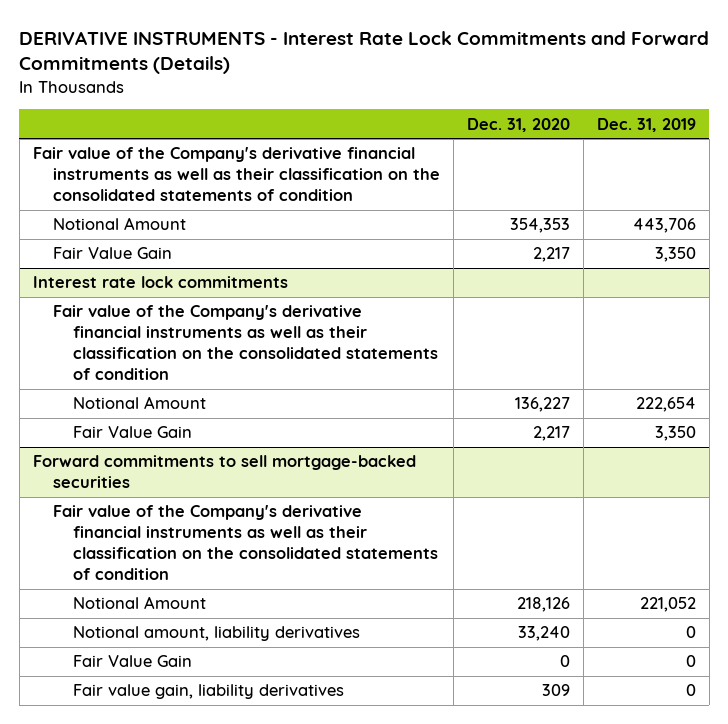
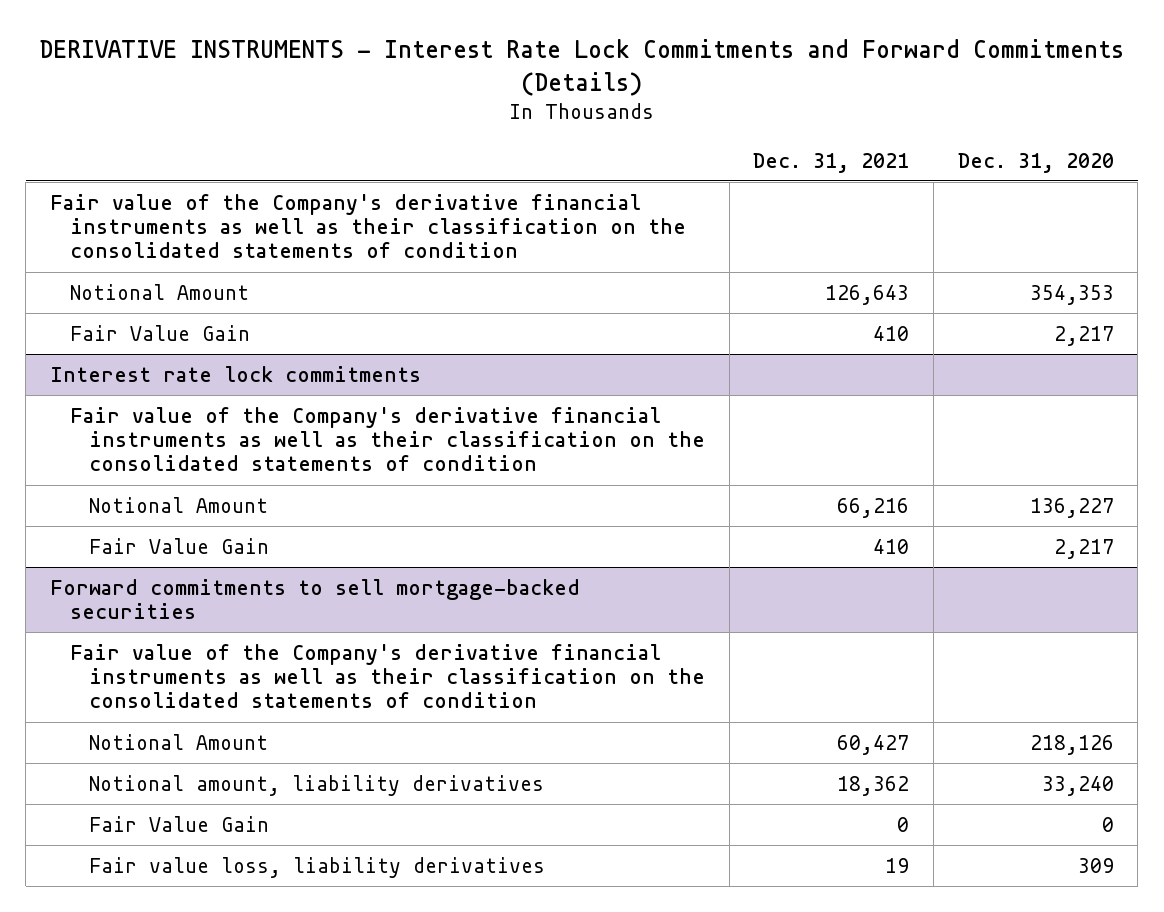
- | Dec. 31, 2020 | Dec. 31, 2019
+ | Dec. 31, 2021 | Dec. 31, 2020
@ Forward commitments to sell mortgage-backed securities
- Fair value gain, liability derivatives | 309 | 0
+ Fair value loss, liability derivatives | 19 | 309

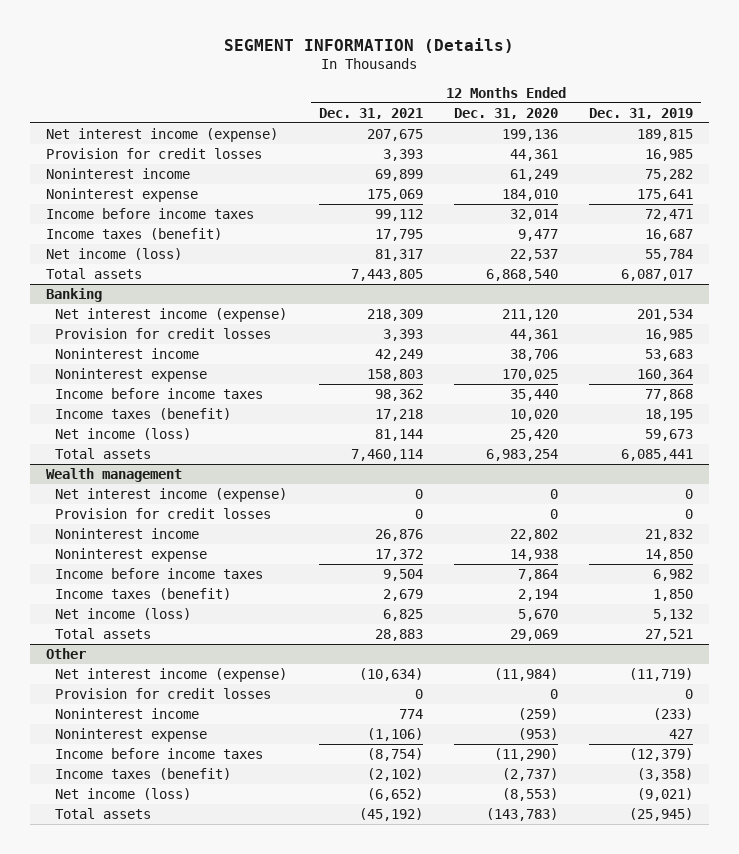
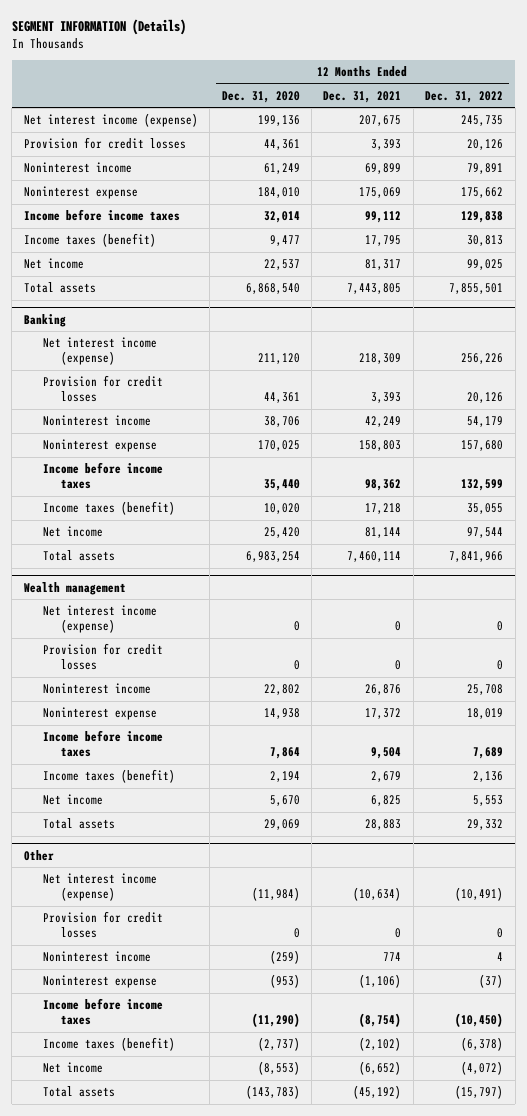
- | 12 Months Ended Dec. 31, 2021 | 12 Months Ended Dec. 31, 2020 | 12 Months Ended Dec. 31, 2019
+ | 12 Months Ended Dec. 31, 2020 | 12 Months Ended Dec. 31, 2021 | 12 Months Ended Dec. 31, 2022
- Net income (loss) | 81,317 | 22,537 | 55,784
+ Net income | 22,537 | 81,317 | 99,025
@ Banking
- Net income (loss) | 81,144 | 25,420 | 59,673
+ Net income | 25,420 | 81,144 | 97,544
@ Wealth management
- Net income (loss) | 6,825 | 5,670 | 5,132
+ Net income | 5,670 | 6,825 | 5,553
@ Other
- Net income (loss) | (6,652) | (8,553) | (9,021)
+ Net income | (8,553) | (6,652) | (4,072)

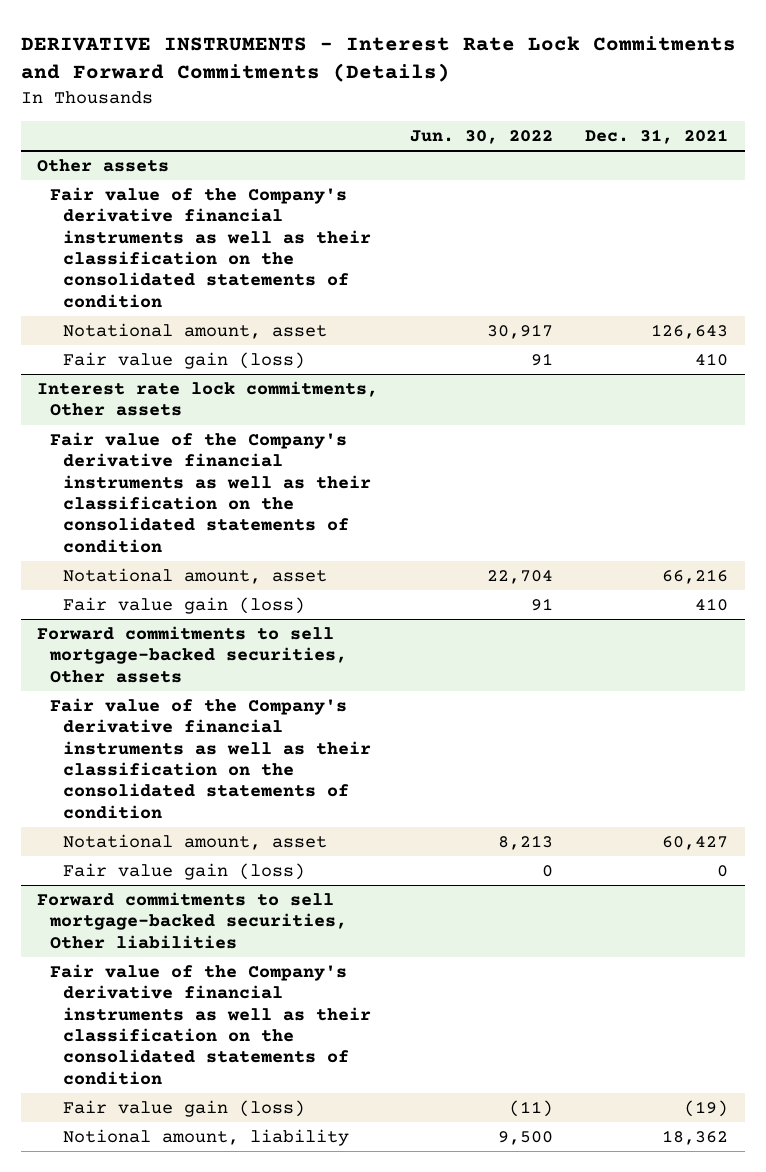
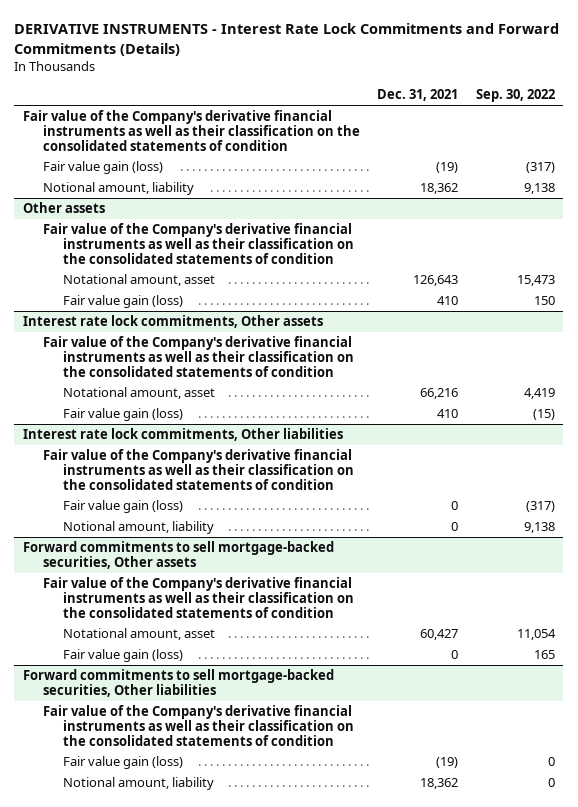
- | Jun. 30, 2022 | Dec. 31, 2021
+ | Dec. 31, 2021 | Sep. 30, 2022
+ Fair value of the Company's derivative financial instruments as well as their classification on the consolidated statements of condition
+ Fair value gain (loss) | (19) | (317)
+ Notional amount, liability | 18,362 | 9,138
+ Interest rate lock commitments, Other liabilities
+ Fair value of the Company's derivative financial instruments as well as their classification on the consolidated statements of condition
+ Fair value gain (loss) | 0 | (317)
+ Notional amount, liability | 0 | 9,138

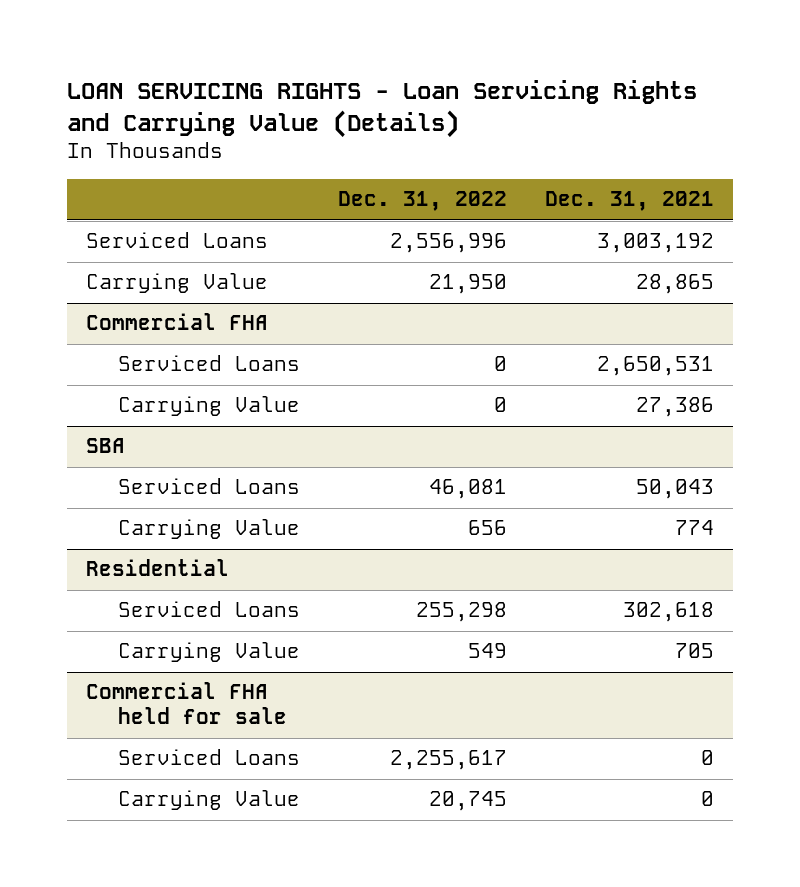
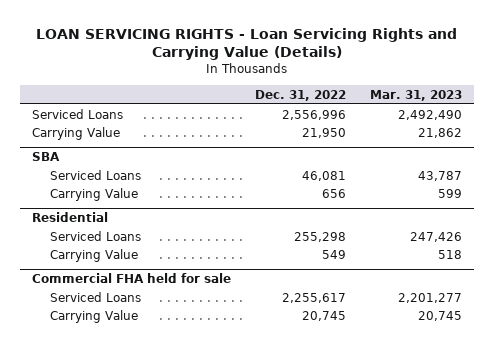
- | Dec. 31, 2022 | Dec. 31, 2021
+ | Dec. 31, 2022 | Mar. 31, 2023
- Commercial FHA
- Serviced Loans | 0 | 2,650,531
- Carrying Value | 0 | 27,386

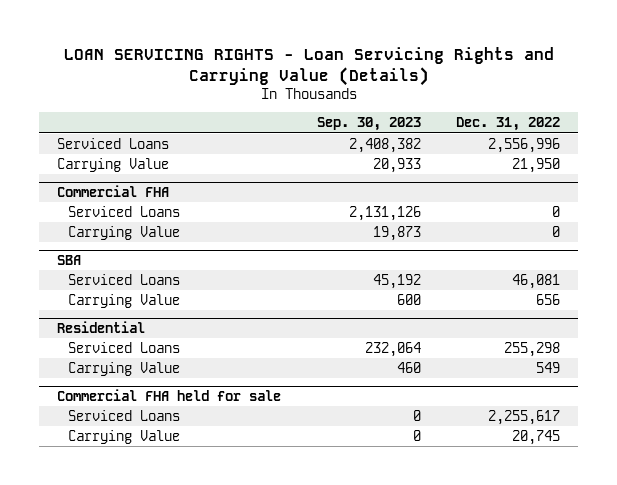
- | Dec. 31, 2022 | Mar. 31, 2023
+ | Sep. 30, 2023 | Dec. 31, 2022
+ Commercial FHA
+ Serviced Loans | 2,131,126 | 0
+ Carrying Value | 19,873 | 0

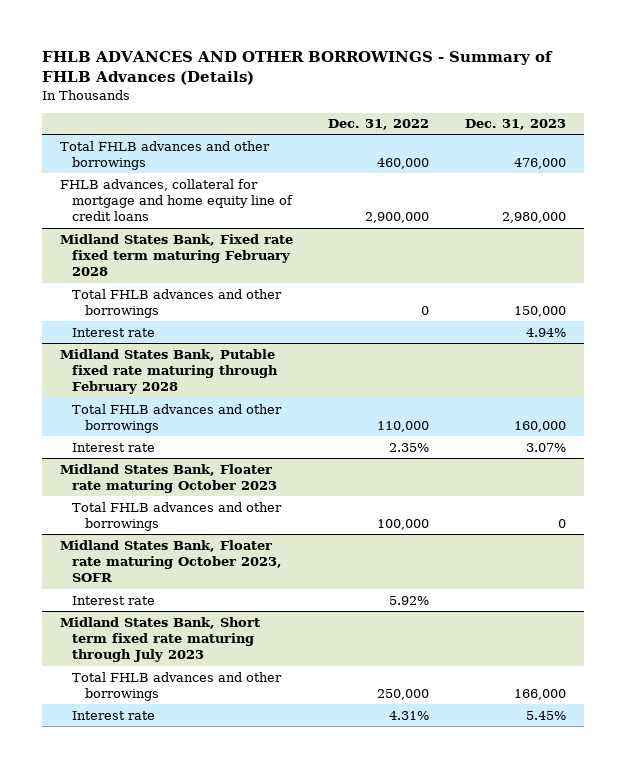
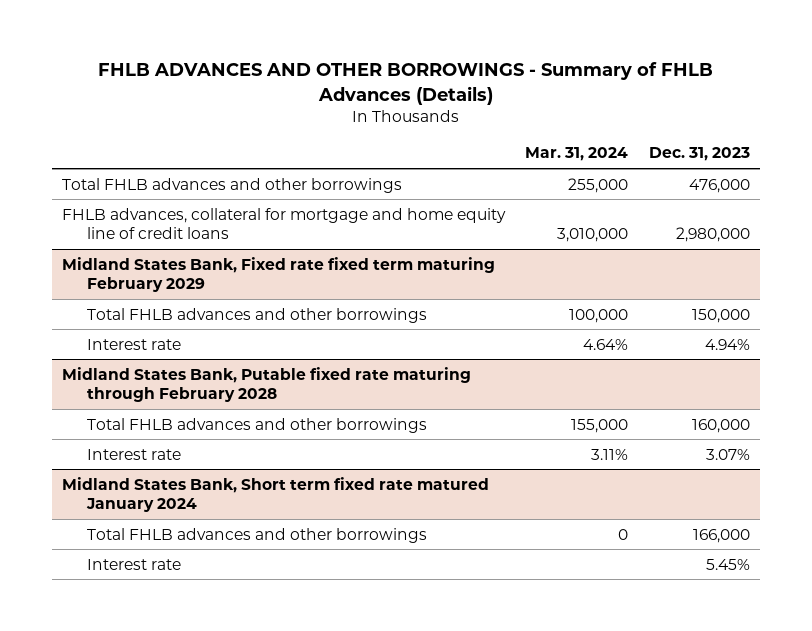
- | Dec. 31, 2022 | Dec. 31, 2023
+ | Mar. 31, 2024 | Dec. 31, 2023
- Midland States Bank, Fixed rate fixed term maturing February 2028
+ Midland States Bank, Fixed rate fixed term maturing February 2029
- Midland States Bank, Floater rate maturing October 2023
- Total FHLB advances and other borrowings | 100,000 | 0
- Midland States Bank, Floater rate maturing October 2023, SOFR
- Interest rate | 5.92% |
- Midland States Bank, Short term fixed rate maturing through July 2023
+ Midland States Bank, Short term fixed rate matured January 2024

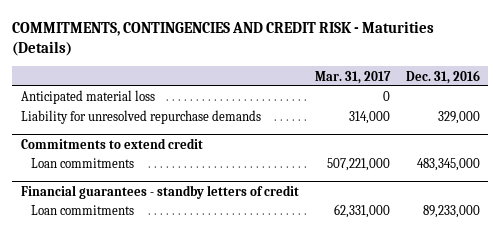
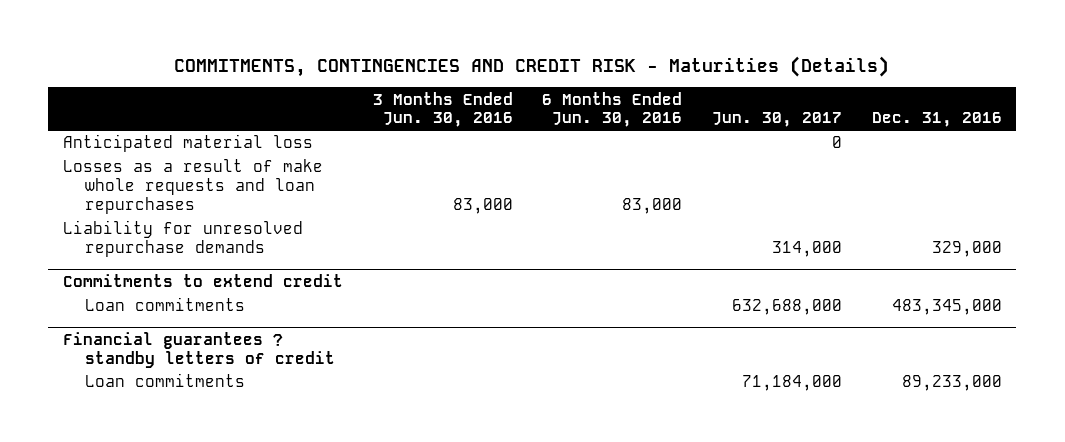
- | Mar. 31, 2017 | Dec. 31, 2016
+ | 3 Months Ended Jun. 30, 2016 | 6 Months Ended Jun. 30, 2016 | Jun. 30, 2017 | Dec. 31, 2016
+ Losses as a result of make whole requests and loan repurchases | 83,000 | 83,000 | |
- Financial guarantees - standby letters of credit
+ Financial guarantees ? standby letters of credit

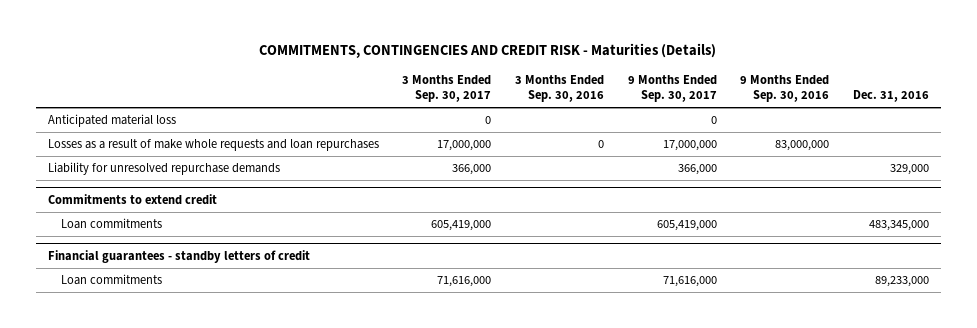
- | 3 Months Ended Jun. 30, 2016 | 6 Months Ended Jun. 30, 2016 | Jun. 30, 2017 | Dec. 31, 2016
+ | 3 Months Ended Sep. 30, 2017 | 3 Months Ended Sep. 30, 2016 | 9 Months Ended Sep. 30, 2017 | 9 Months Ended Sep. 30, 2016 | Dec. 31, 2016
- Financial guarantees ? standby letters of credit
+ Financial guarantees - standby letters of credit

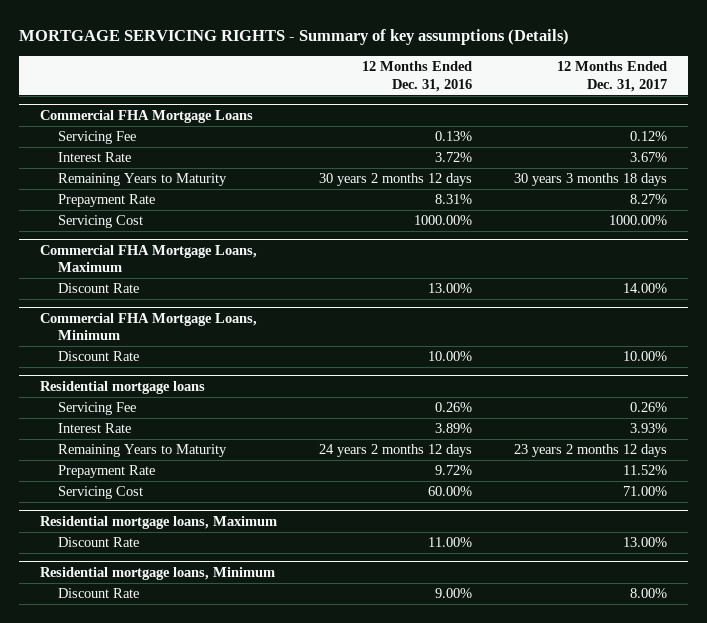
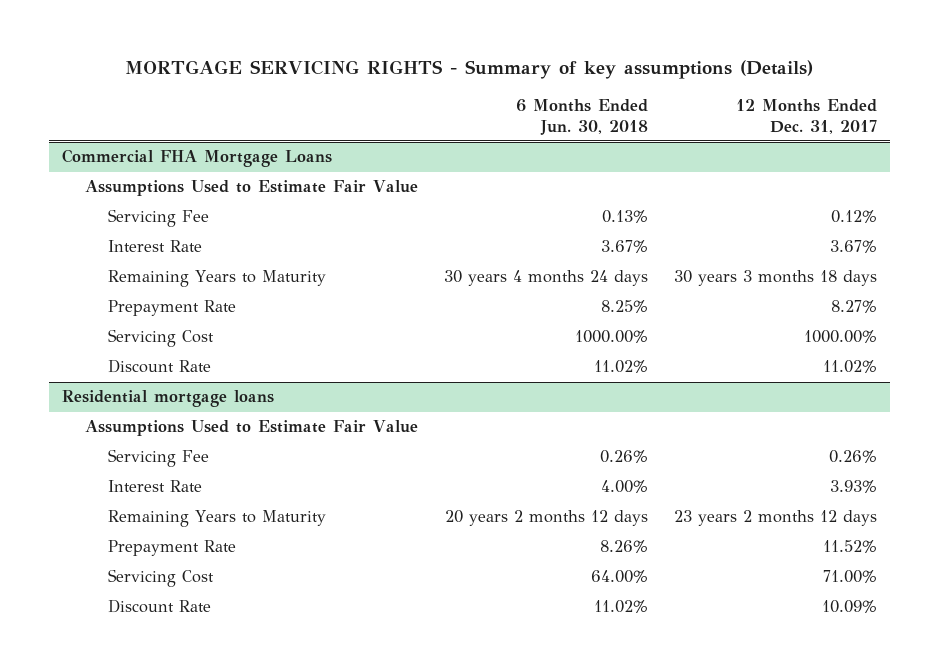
- | 12 Months Ended Dec. 31, 2016 | 12 Months Ended Dec. 31, 2017
+ | 6 Months Ended Jun. 30, 2018 | 12 Months Ended Dec. 31, 2017
@ Commercial FHA Mortgage Loans
+ Assumptions Used to Estimate Fair Value
- Commercial FHA Mortgage Loans, Maximum
- Discount Rate | 13.00% | 14.00%
- Commercial FHA Mortgage Loans, Minimum
- Discount Rate | 10.00% | 10.00%
@ Commercial FHA Mortgage Loans
+ Discount Rate | 11.02% | 11.02%
@ Residential mortgage loans
+ Assumptions Used to Estimate Fair Value
- Residential mortgage loans, Maximum
- Discount Rate | 11.00% | 13.00%
- Residential mortgage loans, Minimum
- Discount Rate | 9.00% | 8.00%
@ Residential mortgage loans
+ Discount Rate | 11.02% | 10.09%

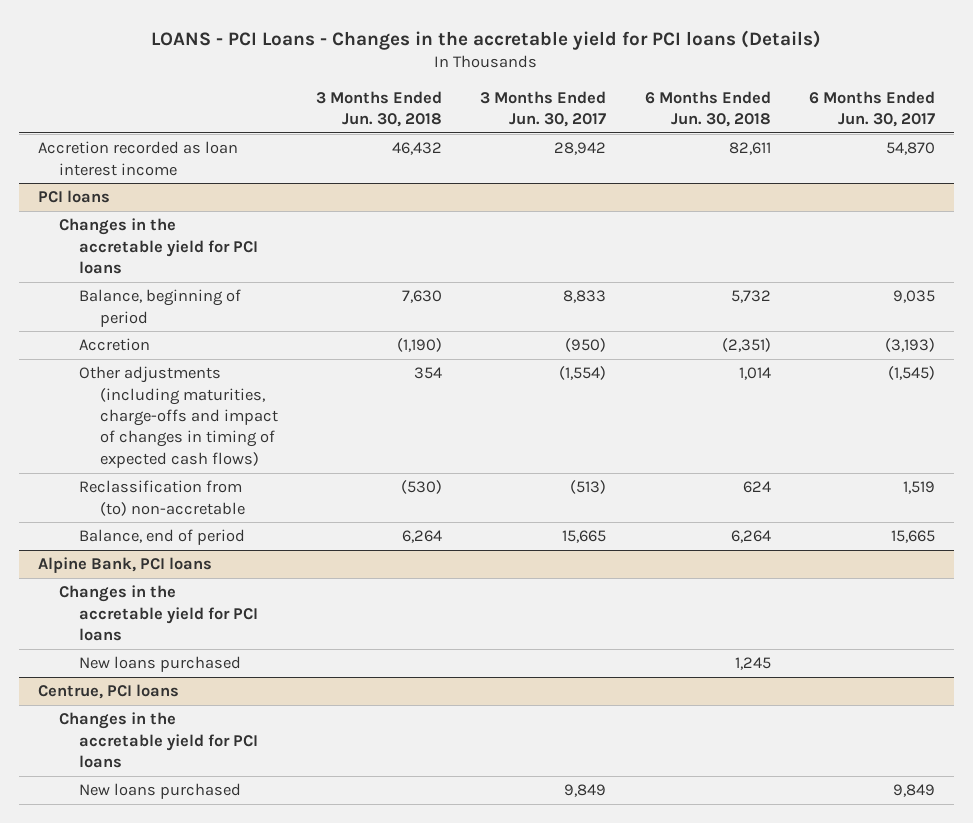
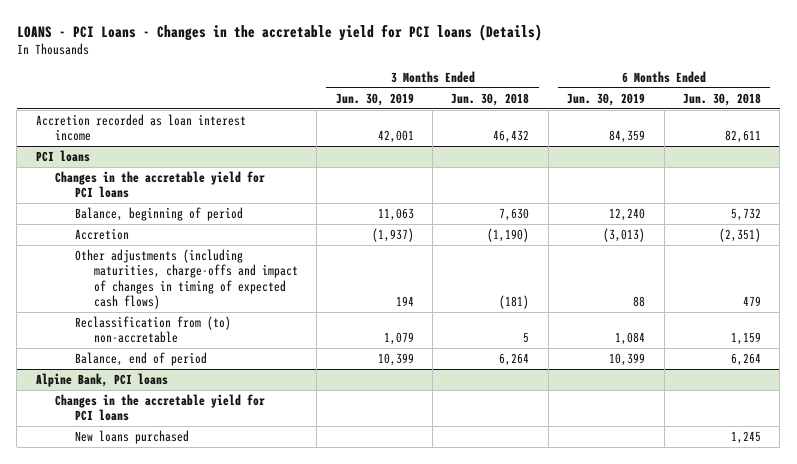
- | 3 Months Ended Jun. 30, 2018 | 3 Months Ended Jun. 30, 2017 | 6 Months Ended Jun. 30, 2018 | 6 Months Ended Jun. 30, 2017
+ | 3 Months Ended Jun. 30, 2019 | 3 Months Ended Jun. 30, 2018 | 6 Months Ended Jun. 30, 2019 | 6 Months Ended Jun. 30, 2018
@ PCI loans
- Other adjustments (including maturities, charge-offs and impact of changes in timing of expected cash flows) | 354 | (1,554) | 1,014 | (1,545)
- Reclassification from (to) non-accretable | (530) | (513) | 624 | 1,519
+ Other adjustments (including maturities, charge-offs and impact of changes in timing of expected cash flows) | 194 | (181) | 88 | 479
+ Reclassification from (to) non-accretable | 1,079 | 5 | 1,084 | 1,159
- Centrue, PCI loans
- Changes in the accretable yield for PCI loans
- New loans purchased | | 9,849 | | 9,849

